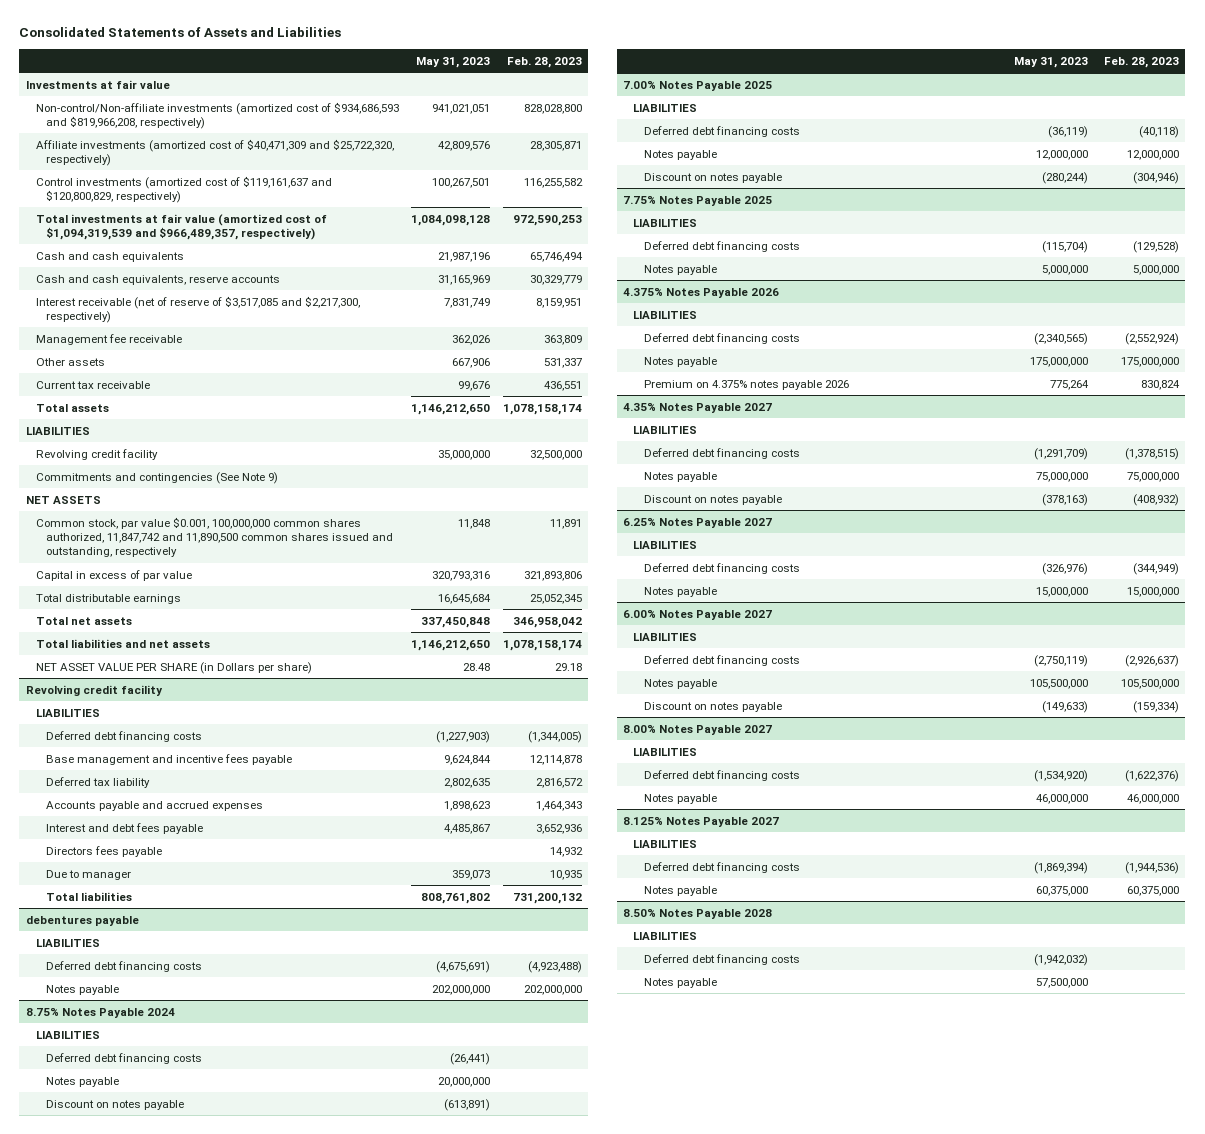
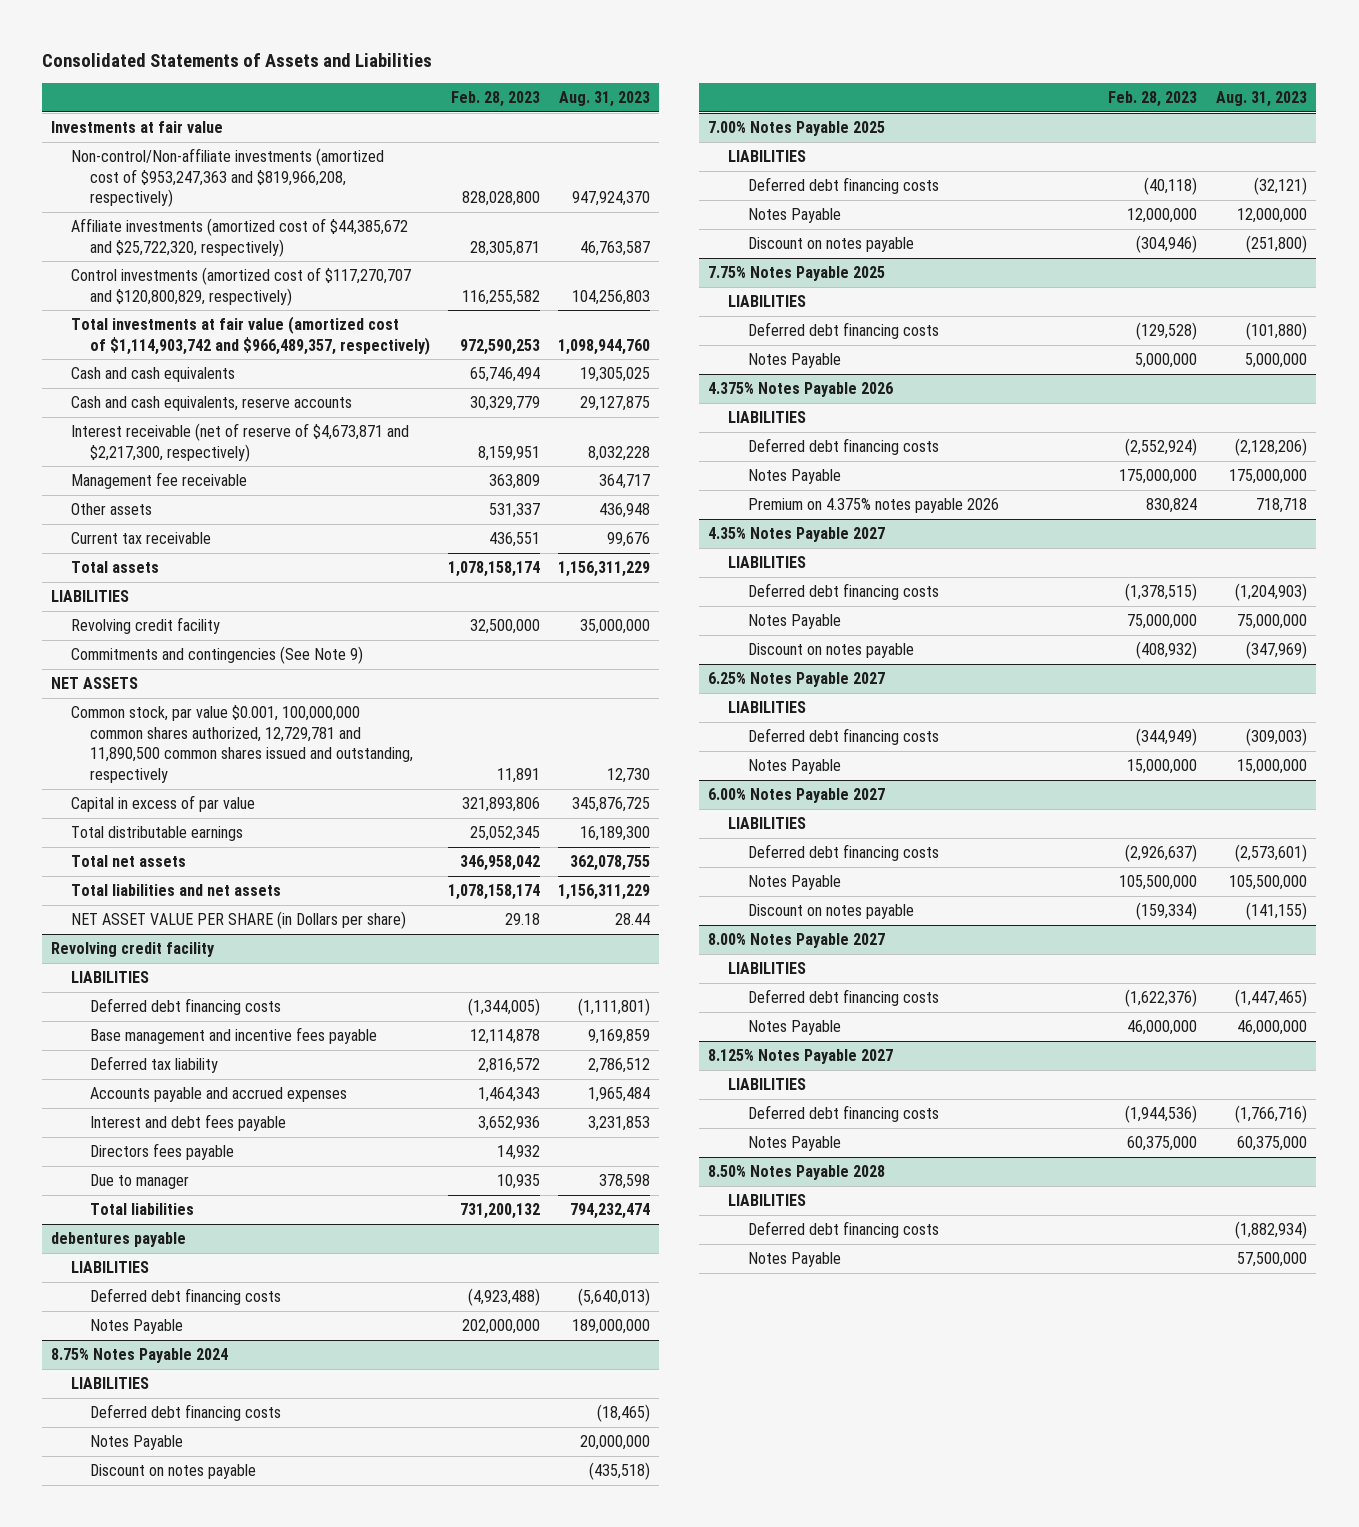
- | May 31, 2023 | Feb. 28, 2023
+ | Feb. 28, 2023 | Aug. 31, 2023
- Non-control/Non-affiliate investments (amortized cost of $934,686,593 and $819,966,208, respectively) | 941,021,051 | 828,028,800
- Affiliate investments (amortized cost of $40,471,309 and $25,722,320, respectively) | 42,809,576 | 28,305,871
- Control investments (amortized cost of $119,161,637 and $120,800,829, respectively) | 100,267,501 | 116,255,582
- Total investments at fair value (amortized cost of $1,094,319,539 and $966,489,357, respectively) | 1,084,098,128 | 972,590,253
+ Non-control/Non-affiliate investments (amortized cost of $953,247,363 and $819,966,208, respectively) | 828,028,800 | 947,924,370
+ Affiliate investments (amortized cost of $44,385,672 and $25,722,320, respectively) | 28,305,871 | 46,763,587
+ Control investments (amortized cost of $117,270,707 and $120,800,829, respectively) | 116,255,582 | 104,256,803
+ Total investments at fair value (amortized cost of $1,114,903,742 and $966,489,357, respectively) | 972,590,253 | 1,098,944,760
- Interest receivable (net of reserve of $3,517,085 and $2,217,300, respectively) | 7,831,749 | 8,159,951
+ Interest receivable (net of reserve of $4,673,871 and $2,217,300, respectively) | 8,159,951 | 8,032,228
- Common stock, par value $0.001, 100,000,000 common shares authorized, 11,847,742 and 11,890,500 common shares issued and outstanding, respectively | 11,848 | 11,891
+ Common stock, par value $0.001, 100,000,000 common shares authorized, 12,729,781 and 11,890,500 common shares issued and outstanding, respectively | 11,891 | 12,730
@ debentures payable
- Notes payable | 202,000,000 | 202,000,000
+ Notes Payable | 202,000,000 | 189,000,000
@ 8.75% Notes Payable 2024
- Notes payable | 20,000,000 |
+ Notes Payable | | 20,000,000
@ 7.00% Notes Payable 2025
- Notes payable | 12,000,000 | 12,000,000
+ Notes Payable | 12,000,000 | 12,000,000
@ 7.75% Notes Payable 2025
- Notes payable | 5,000,000 | 5,000,000
+ Notes Payable | 5,000,000 | 5,000,000
@ 4.375% Notes Payable 2026
- Notes payable | 175,000,000 | 175,000,000
+ Notes Payable | 175,000,000 | 175,000,000
@ 4.35% Notes Payable 2027
- Notes payable | 75,000,000 | 75,000,000
+ Notes Payable | 75,000,000 | 75,000,000
@ 6.25% Notes Payable 2027
- Notes payable | 15,000,000 | 15,000,000
+ Notes Payable | 15,000,000 | 15,000,000
@ 6.00% Notes Payable 2027
- Notes payable | 105,500,000 | 105,500,000
+ Notes Payable | 105,500,000 | 105,500,000
@ 8.00% Notes Payable 2027
- Notes payable | 46,000,000 | 46,000,000
+ Notes Payable | 46,000,000 | 46,000,000
@ 8.125% Notes Payable 2027
- Notes payable | 60,375,000 | 60,375,000
+ Notes Payable | 60,375,000 | 60,375,000
@ 8.50% Notes Payable 2028
- Notes payable | 57,500,000 |
+ Notes Payable | | 57,500,000

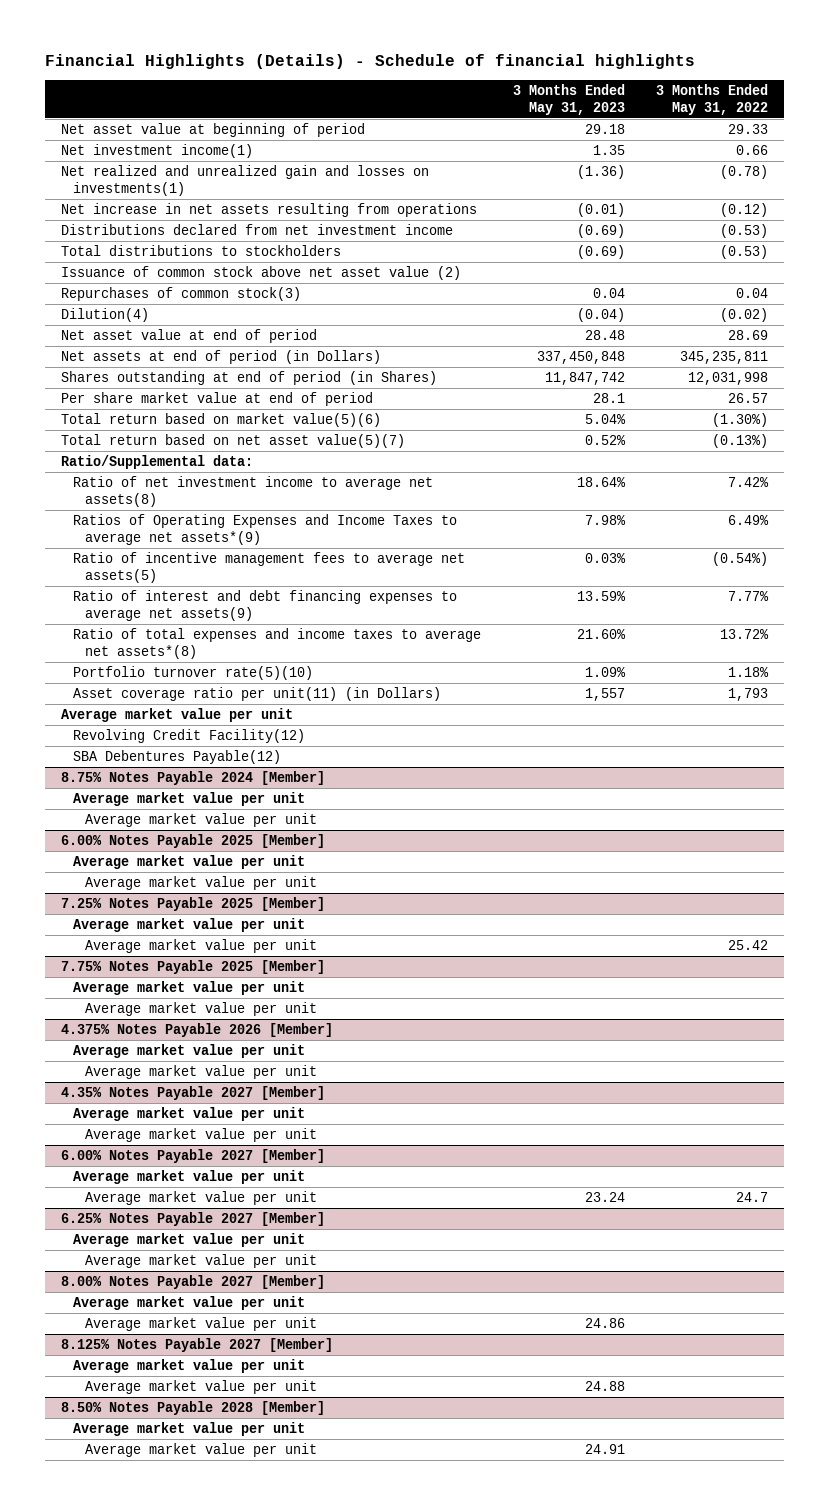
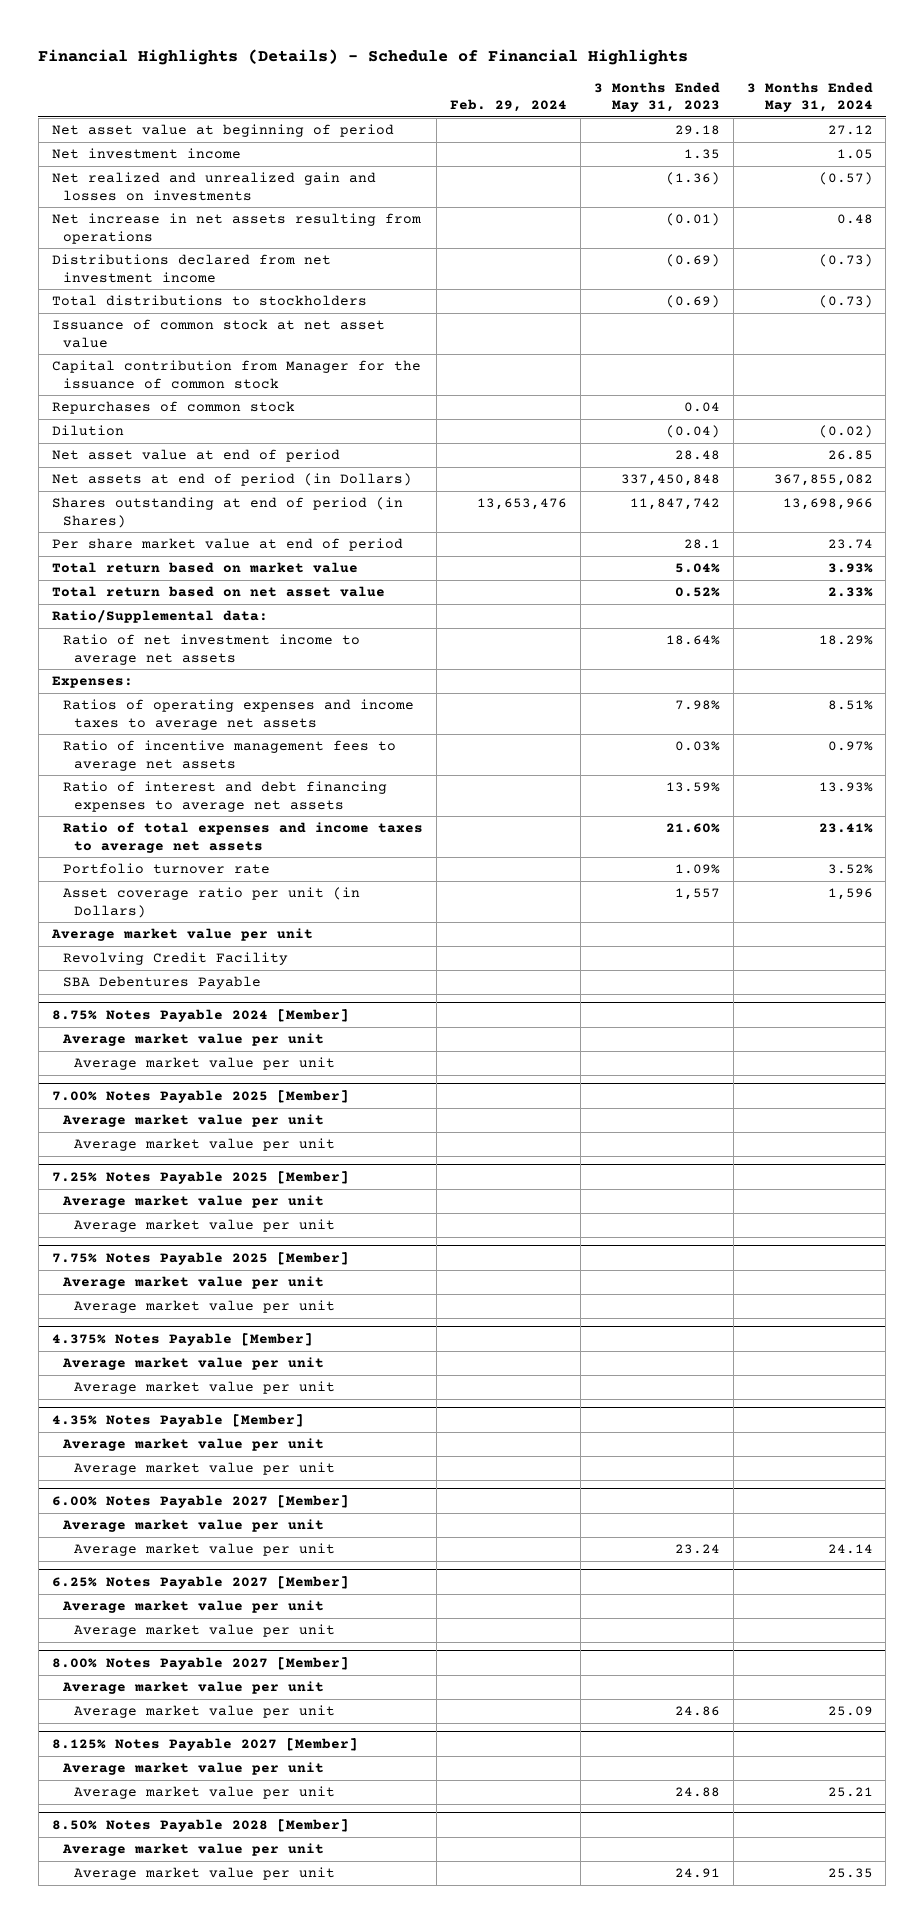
- Financial Highlights (Details) - Schedule of financial highlights
+ Financial Highlights (Details) - Schedule of Financial Highlights
- | 3 Months Ended May 31, 2023 | 3 Months Ended May 31, 2022
+ | Feb. 29, 2024 | 3 Months Ended May 31, 2023 | 3 Months Ended May 31, 2024
- Net investment income(1) | 1.35 | 0.66
- Net realized and unrealized gain and losses on investments(1) | (1.36) | (0.78)
+ Net investment income | | 1.35 | 1.05
+ Net realized and unrealized gain and losses on investments | | (1.36) | (0.57)
- Issuance of common stock above net asset value (2)
- Repurchases of common stock(3) | 0.04 | 0.04
- Dilution(4) | (0.04) | (0.02)
+ Issuance of common stock at net asset value
+ Capital contribution from Manager for the issuance of common stock
+ Repurchases of common stock | | 0.04 |
+ Dilution | | (0.04) | (0.02)
- Total return based on market value(5)(6) | 5.04% | (1.30%)
- Total return based on net asset value(5)(7) | 0.52% | (0.13%)
+ Total return based on market value | | 5.04% | 3.93%
+ Total return based on net asset value | | 0.52% | 2.33%
- Ratio of net investment income to average net assets(8) | 18.64% | 7.42%
- Ratios of Operating Expenses and Income Taxes to average net assets*(9) | 7.98% | 6.49%
- Ratio of incentive management fees to average net assets(5) | 0.03% | (0.54%)
- Ratio of interest and debt financing expenses to average net assets(9) | 13.59% | 7.77%
- Ratio of total expenses and income taxes to average net assets*(8) | 21.60% | 13.72%
- Portfolio turnover rate(5)(10) | 1.09% | 1.18%
- Asset coverage ratio per unit(11) (in Dollars) | 1,557 | 1,793
+ Ratio of net investment income to average net assets | | 18.64% | 18.29%
+ Expenses:
+ Ratios of operating expenses and income taxes to average net assets | | 7.98% | 8.51%
+ Ratio of incentive management fees to average net assets | | 0.03% | 0.97%
+ Ratio of interest and debt financing expenses to average net assets | | 13.59% | 13.93%
+ Ratio of total expenses and income taxes to average net assets | | 21.60% | 23.41%
+ Portfolio turnover rate | | 1.09% | 3.52%
+ Asset coverage ratio per unit (in Dollars) | | 1,557 | 1,596
- Revolving Credit Facility(12)
- SBA Debentures Payable(12)
+ Revolving Credit Facility
+ SBA Debentures Payable
- 6.00% Notes Payable 2025 [Member]
+ 7.00% Notes Payable 2025 [Member]
- 4.375% Notes Payable 2026 [Member]
+ 4.375% Notes Payable [Member]
- 4.35% Notes Payable 2027 [Member]
+ 4.35% Notes Payable [Member]

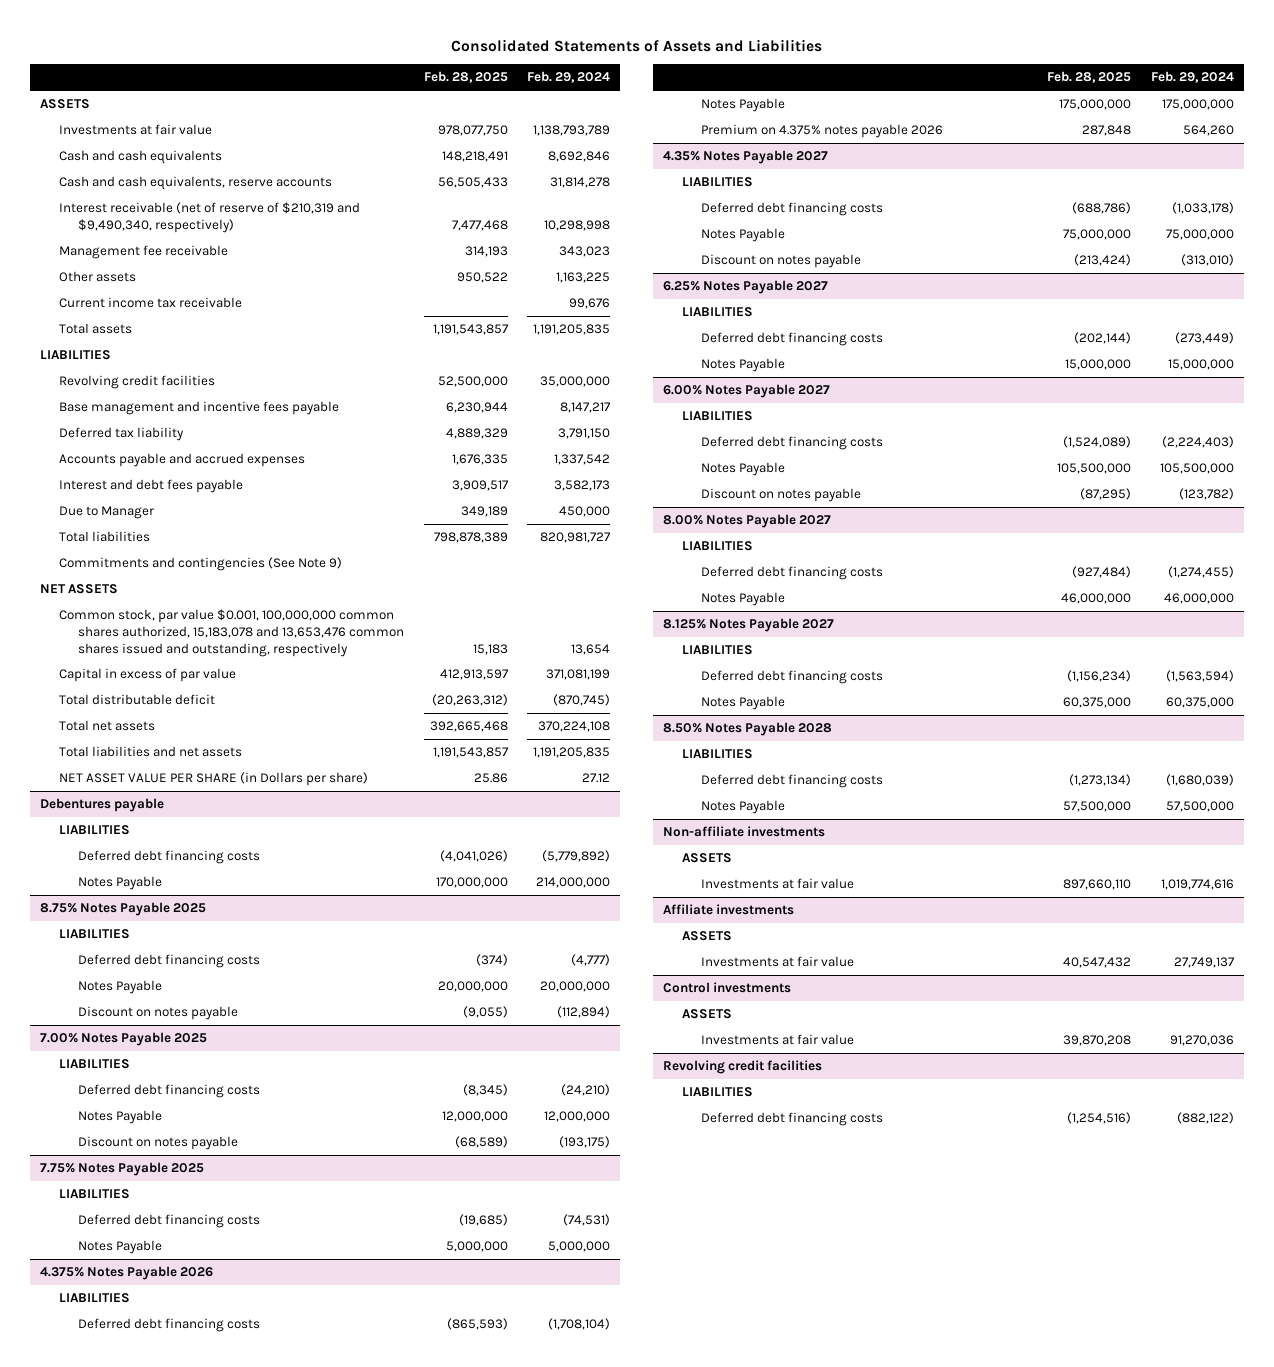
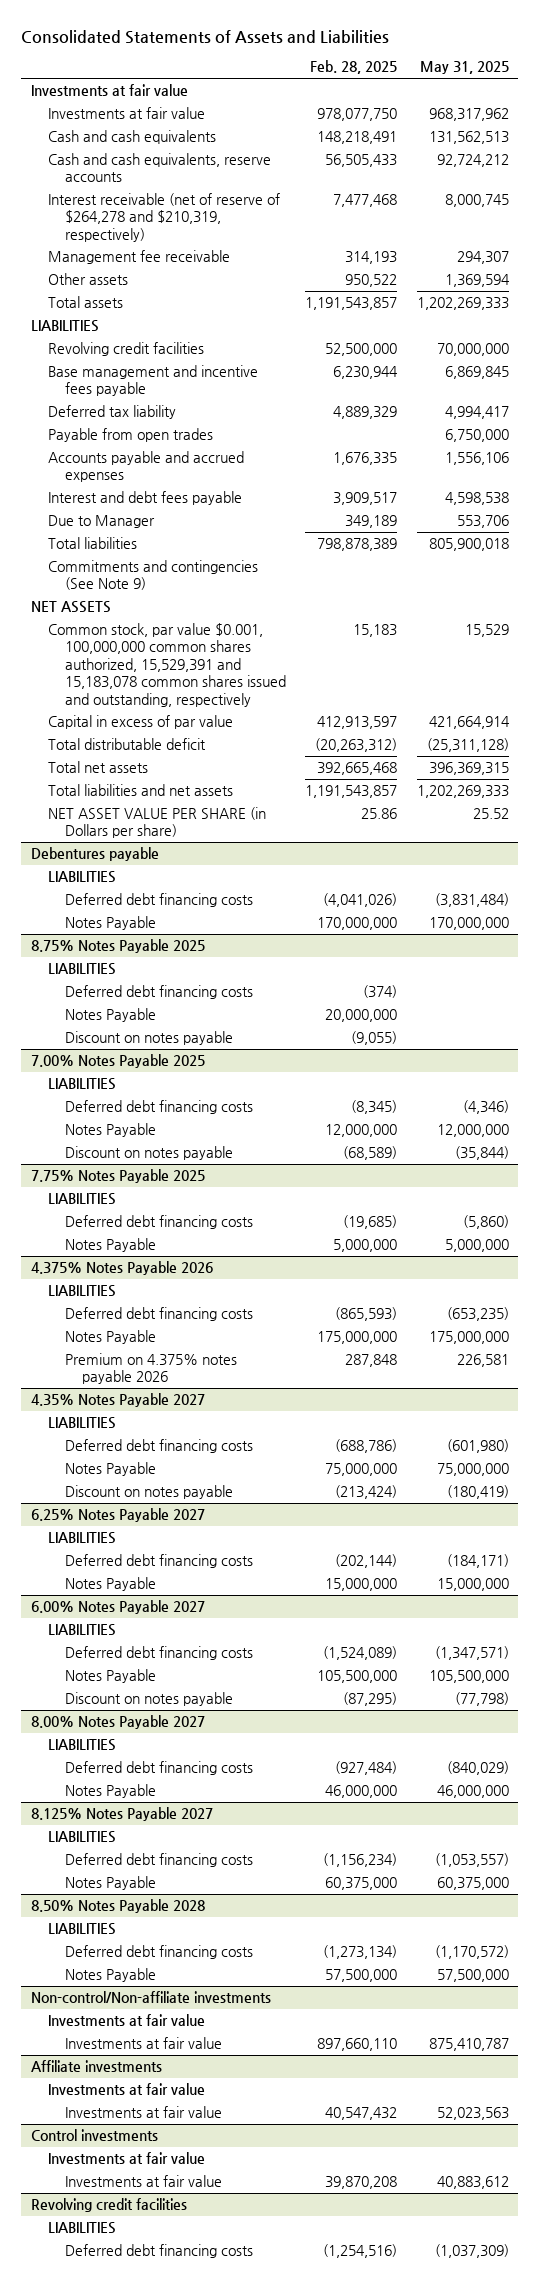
- | Feb. 28, 2025 | Feb. 29, 2024
+ | Feb. 28, 2025 | May 31, 2025
- ASSETS
+ Investments at fair value
- Interest receivable (net of reserve of $210,319 and $9,490,340, respectively) | 7,477,468 | 10,298,998
+ Interest receivable (net of reserve of $264,278 and $210,319, respectively) | 7,477,468 | 8,000,745
- Current income tax receivable | | 99,676
+ Payable from open trades | | 6,750,000
- Common stock, par value $0.001, 100,000,000 common shares authorized, 15,183,078 and 13,653,476 common shares issued and outstanding, respectively | 15,183 | 13,654
+ Common stock, par value $0.001, 100,000,000 common shares authorized, 15,529,391 and 15,183,078 common shares issued and outstanding, respectively | 15,183 | 15,529
- Non-affiliate investments
- ASSETS
+ Non-control/Non-affiliate investments
+ Investments at fair value
@ Affiliate investments
- ASSETS
+ Investments at fair value
@ Control investments
- ASSETS
+ Investments at fair value

